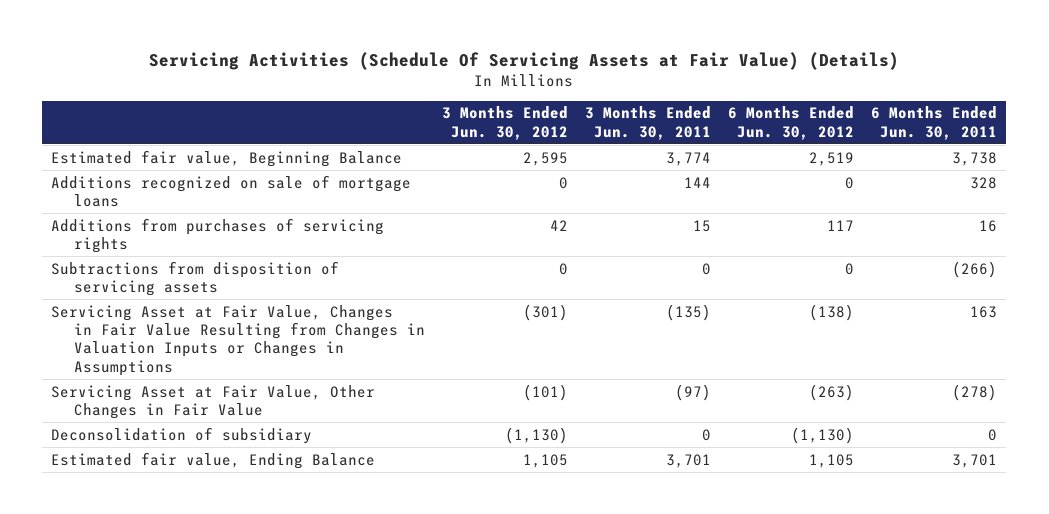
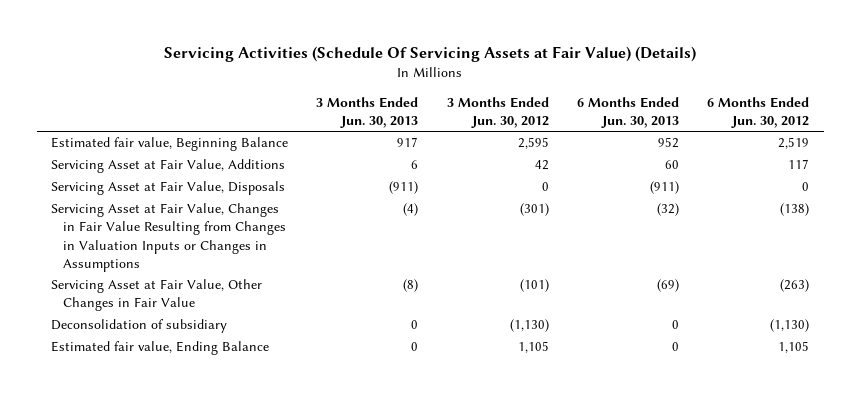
- | 3 Months Ended Jun. 30, 2012 | 3 Months Ended Jun. 30, 2011 | 6 Months Ended Jun. 30, 2012 | 6 Months Ended Jun. 30, 2011
+ | 3 Months Ended Jun. 30, 2013 | 3 Months Ended Jun. 30, 2012 | 6 Months Ended Jun. 30, 2013 | 6 Months Ended Jun. 30, 2012
- Additions recognized on sale of mortgage loans | 0 | 144 | 0 | 328
- Additions from purchases of servicing rights | 42 | 15 | 117 | 16
- Subtractions from disposition of servicing assets | 0 | 0 | 0 | (266)
+ Servicing Asset at Fair Value, Additions | 6 | 42 | 60 | 117
+ Servicing Asset at Fair Value, Disposals | (911) | 0 | (911) | 0

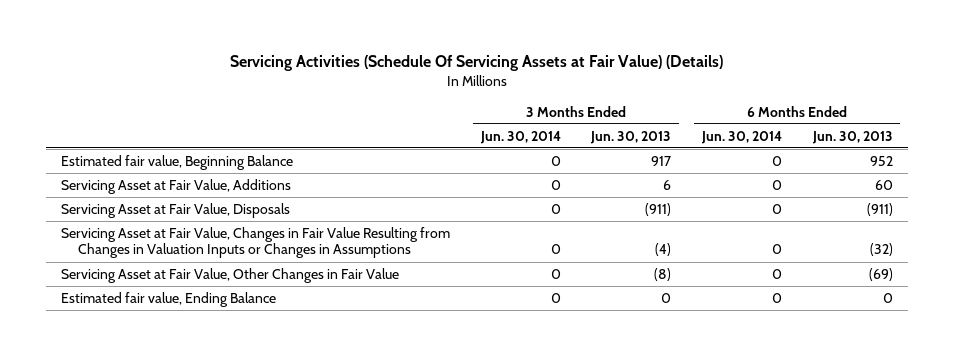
- | 3 Months Ended Jun. 30, 2013 | 3 Months Ended Jun. 30, 2012 | 6 Months Ended Jun. 30, 2013 | 6 Months Ended Jun. 30, 2012
+ | 3 Months Ended Jun. 30, 2014 | 3 Months Ended Jun. 30, 2013 | 6 Months Ended Jun. 30, 2014 | 6 Months Ended Jun. 30, 2013
- Deconsolidation of subsidiary | 0 | (1,130) | 0 | (1,130)

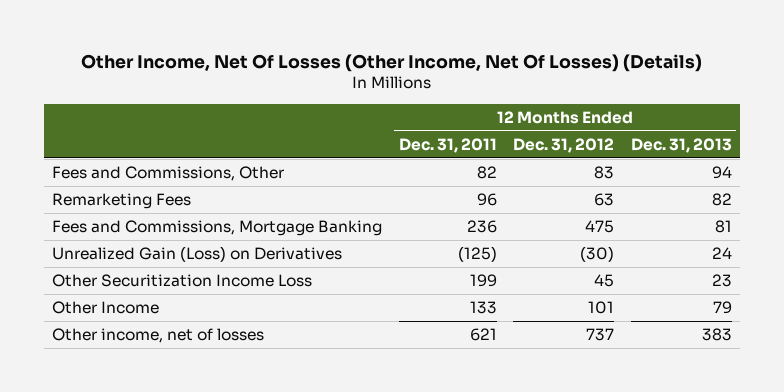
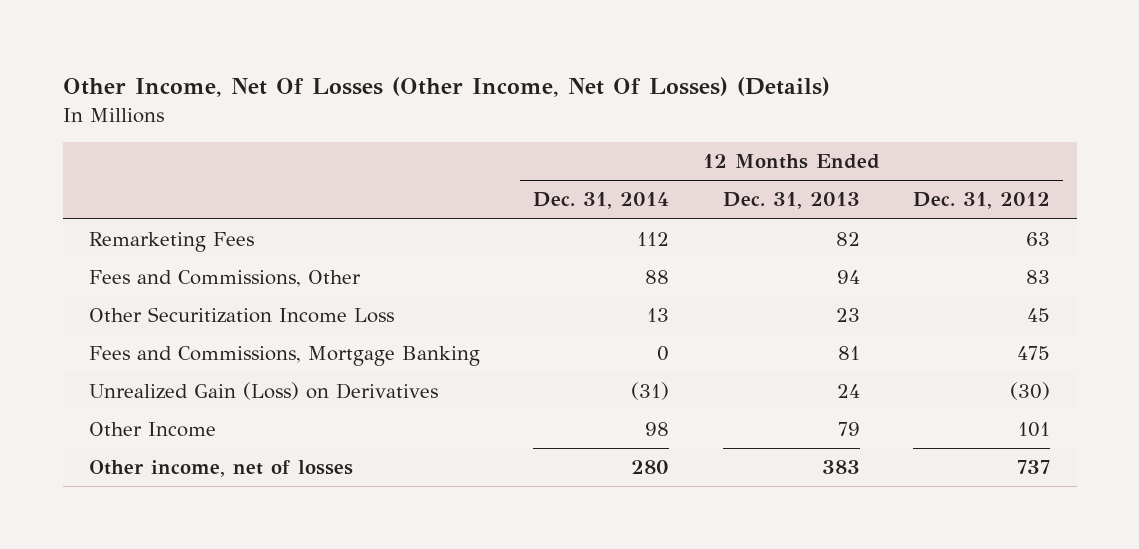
- | 12 Months Ended Dec. 31, 2011 | 12 Months Ended Dec. 31, 2012 | 12 Months Ended Dec. 31, 2013
+ | 12 Months Ended Dec. 31, 2014 | 12 Months Ended Dec. 31, 2013 | 12 Months Ended Dec. 31, 2012
moved down: Fees and Commissions, Other | 88 | 94 | 83
moved up: Other Securitization Income Loss | 13 | 23 | 45

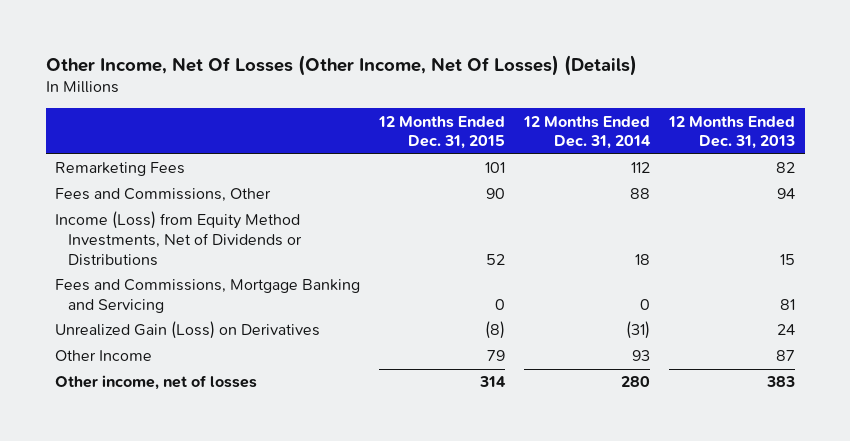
- | 12 Months Ended Dec. 31, 2014 | 12 Months Ended Dec. 31, 2013 | 12 Months Ended Dec. 31, 2012
+ | 12 Months Ended Dec. 31, 2015 | 12 Months Ended Dec. 31, 2014 | 12 Months Ended Dec. 31, 2013
- Other Securitization Income Loss | 13 | 23 | 45
- Fees and Commissions, Mortgage Banking | 0 | 81 | 475
+ Income (Loss) from Equity Method Investments, Net of Dividends or Distributions | 52 | 18 | 15
+ Fees and Commissions, Mortgage Banking and Servicing | 0 | 0 | 81
- Other Income | 98 | 79 | 101
+ Other Income | 79 | 93 | 87

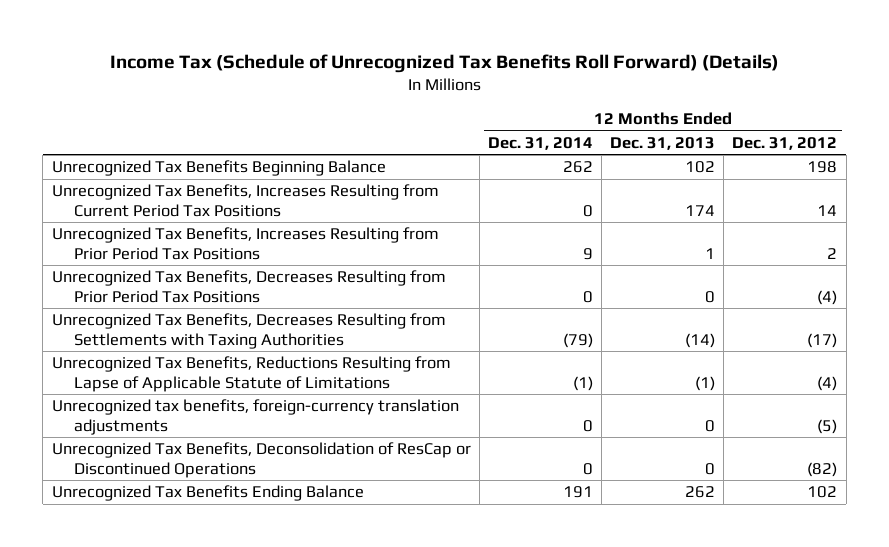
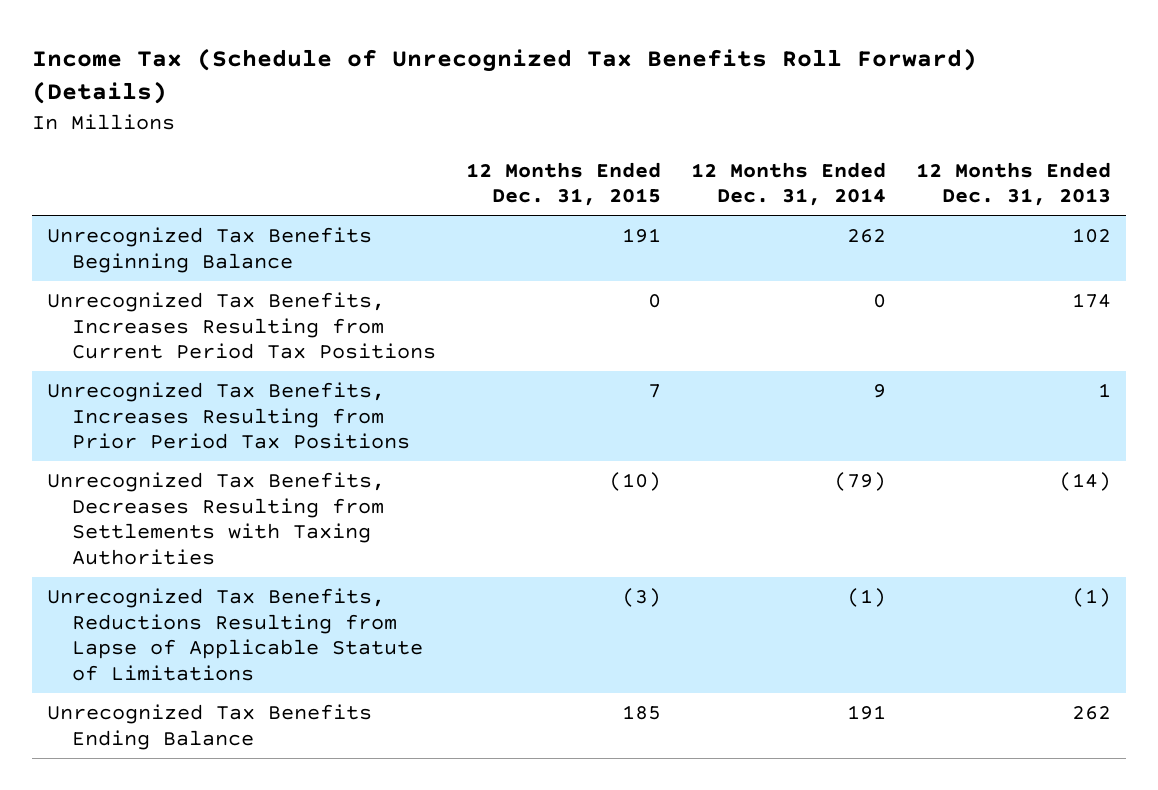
- | 12 Months Ended Dec. 31, 2014 | 12 Months Ended Dec. 31, 2013 | 12 Months Ended Dec. 31, 2012
+ | 12 Months Ended Dec. 31, 2015 | 12 Months Ended Dec. 31, 2014 | 12 Months Ended Dec. 31, 2013
- Unrecognized Tax Benefits, Decreases Resulting from Prior Period Tax Positions | 0 | 0 | (4)
- Unrecognized tax benefits, foreign-currency translation adjustments | 0 | 0 | (5)
- Unrecognized Tax Benefits, Deconsolidation of ResCap or Discontinued Operations | 0 | 0 | (82)

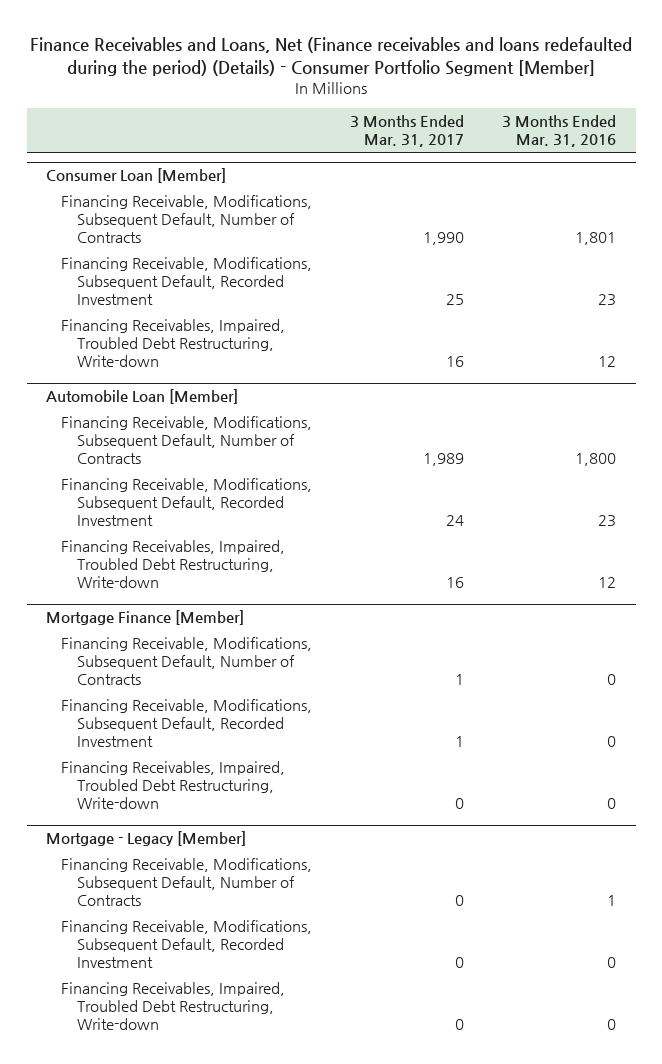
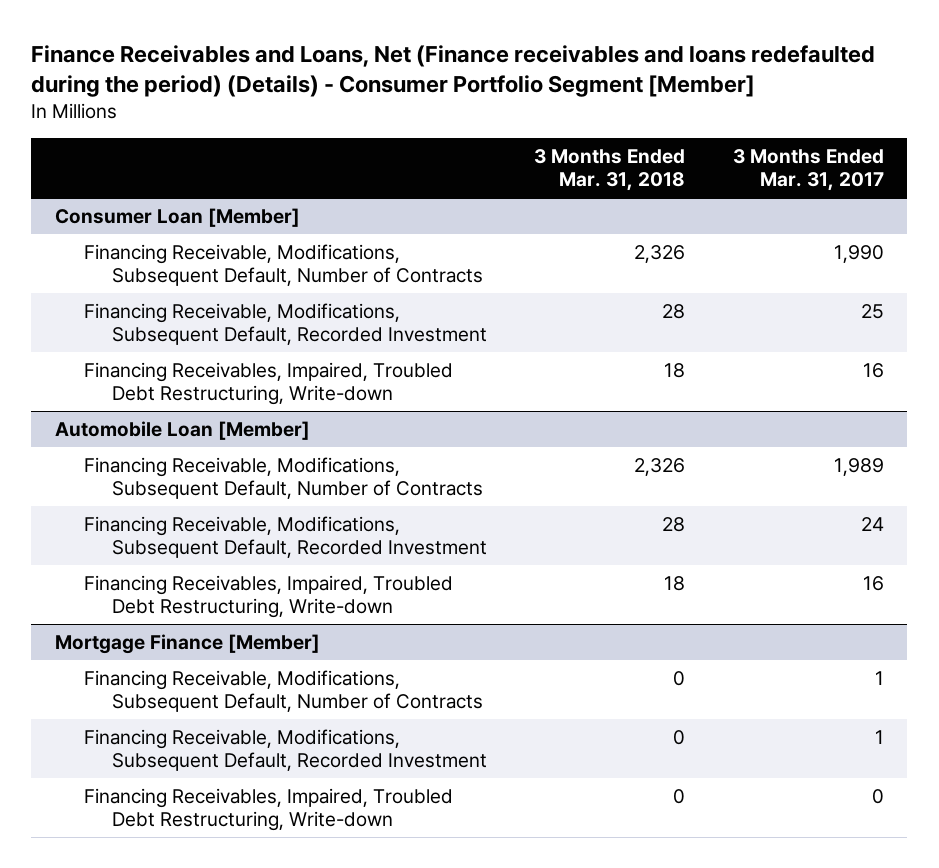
- | 3 Months Ended Mar. 31, 2017 | 3 Months Ended Mar. 31, 2016
+ | 3 Months Ended Mar. 31, 2018 | 3 Months Ended Mar. 31, 2017
- Mortgage - Legacy [Member]
- Financing Receivable, Modifications, Subsequent Default, Number of Contracts | 0 | 1
- Financing Receivable, Modifications, Subsequent Default, Recorded Investment | 0 | 0
- Financing Receivables, Impaired, Troubled Debt Restructuring, Write-down | 0 | 0

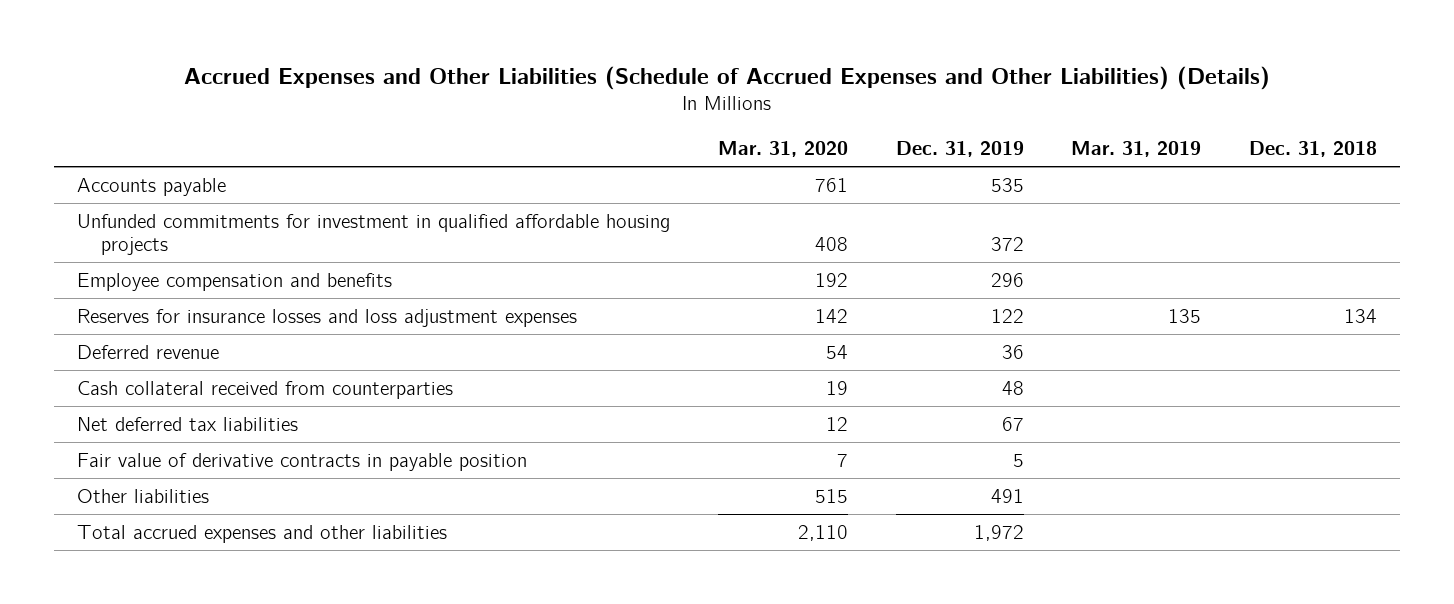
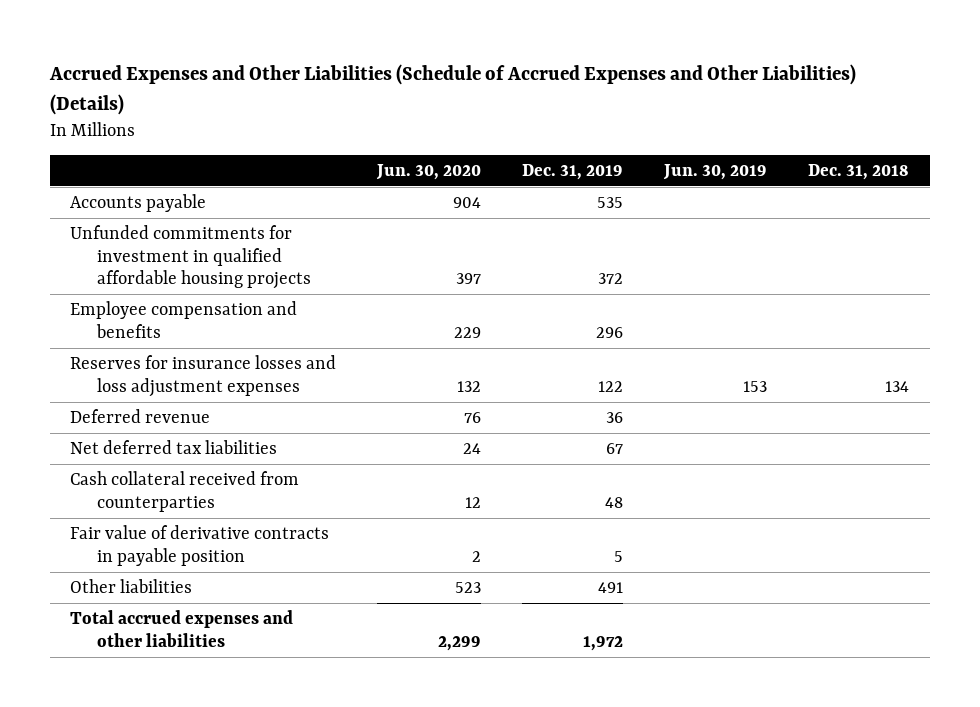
- | Mar. 31, 2020 | Dec. 31, 2019 | Mar. 31, 2019 | Dec. 31, 2018
+ | Jun. 30, 2020 | Dec. 31, 2019 | Jun. 30, 2019 | Dec. 31, 2018
moved down: Cash collateral received from counterparties | 12 | 48 | |

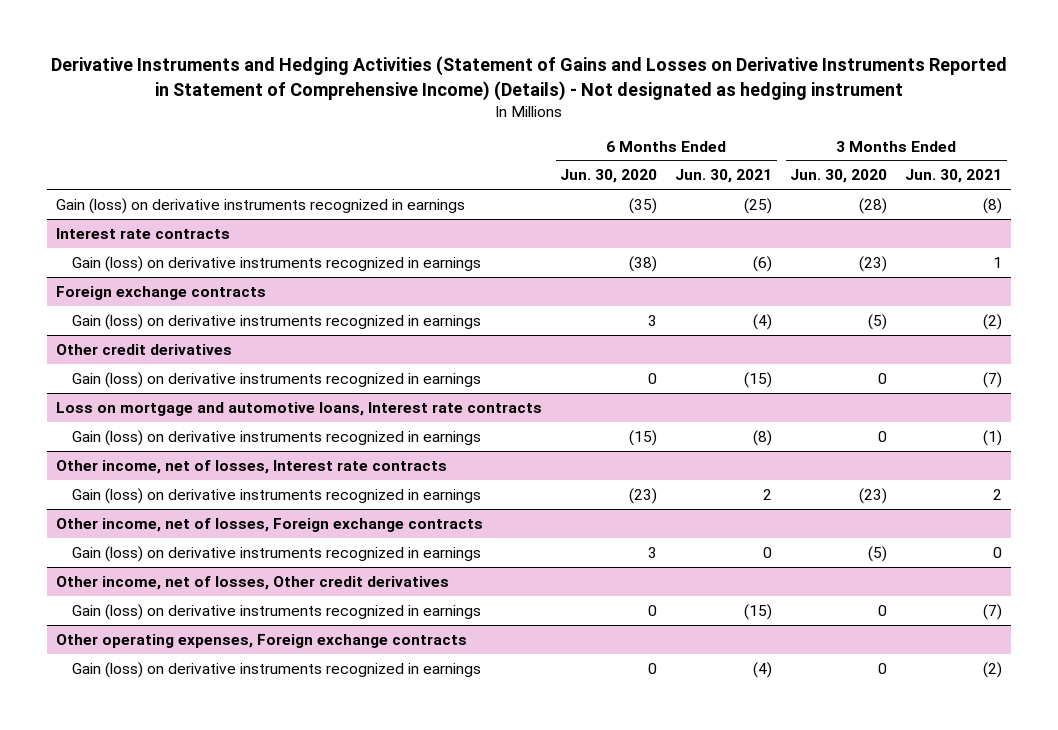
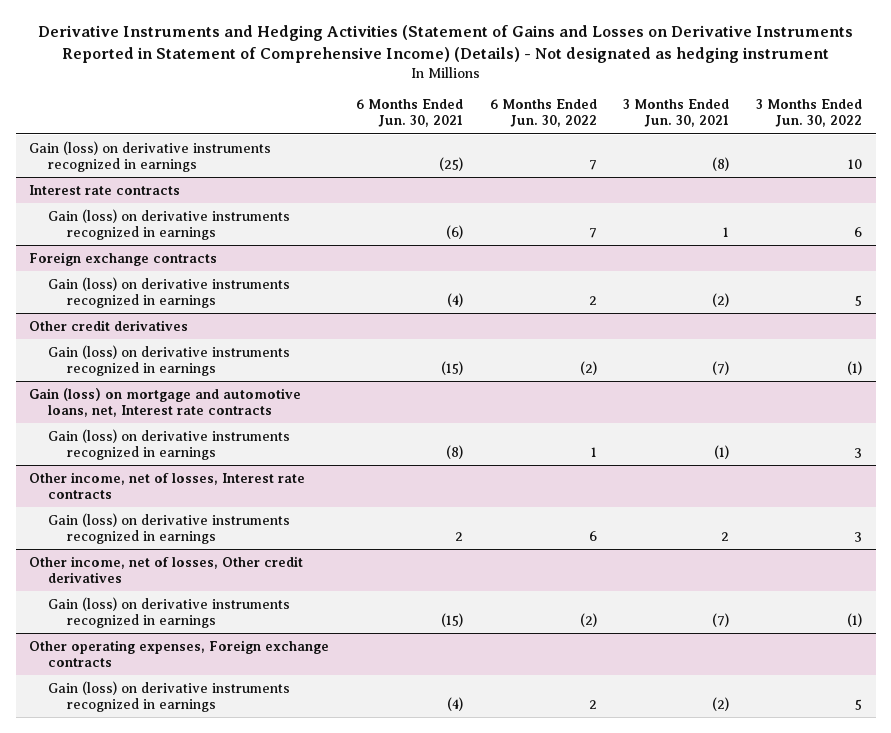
- | 6 Months Ended Jun. 30, 2020 | 6 Months Ended Jun. 30, 2021 | 3 Months Ended Jun. 30, 2020 | 3 Months Ended Jun. 30, 2021
+ | 6 Months Ended Jun. 30, 2021 | 6 Months Ended Jun. 30, 2022 | 3 Months Ended Jun. 30, 2021 | 3 Months Ended Jun. 30, 2022
- Loss on mortgage and automotive loans, Interest rate contracts
+ Gain (loss) on mortgage and automotive loans, net, Interest rate contracts
- Other income, net of losses, Foreign exchange contracts
- Gain (loss) on derivative instruments recognized in earnings | 3 | 0 | (5) | 0

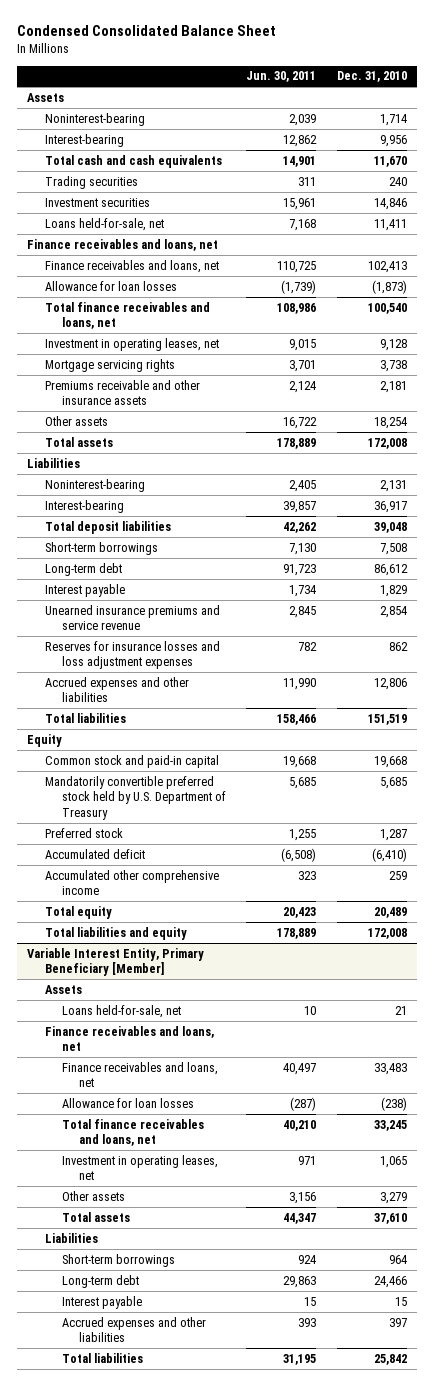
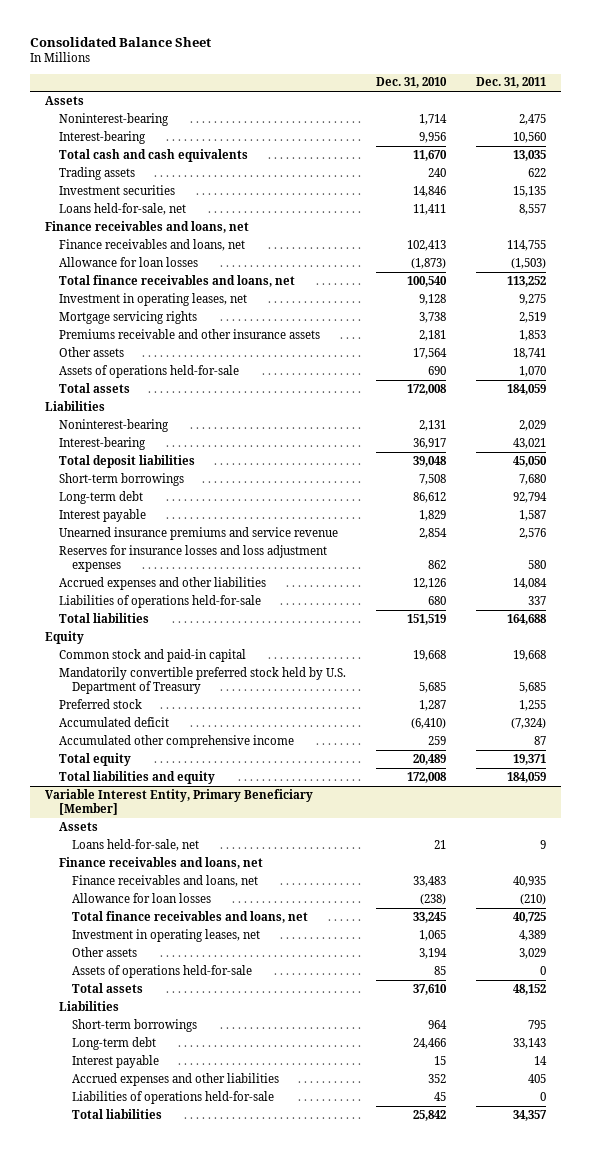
- Condensed Consolidated Balance Sheet
+ Consolidated Balance Sheet
- | Jun. 30, 2011 | Dec. 31, 2010
+ | Dec. 31, 2010 | Dec. 31, 2011
- Trading securities | 311 | 240
+ Trading assets | 240 | 622
- Other assets | 16,722 | 18,254
+ Other assets | 17,564 | 18,741
+ Assets of operations held-for-sale | 690 | 1,070
- Accrued expenses and other liabilities | 11,990 | 12,806
+ Accrued expenses and other liabilities | 12,126 | 14,084
+ Liabilities of operations held-for-sale | 680 | 337
@ Variable Interest Entity, Primary Beneficiary [Member]
- Other assets | 3,156 | 3,279
+ Other assets | 3,194 | 3,029
+ Assets of operations held-for-sale | 85 | 0
- Accrued expenses and other liabilities | 393 | 397
+ Accrued expenses and other liabilities | 352 | 405
+ Liabilities of operations held-for-sale | 45 | 0

